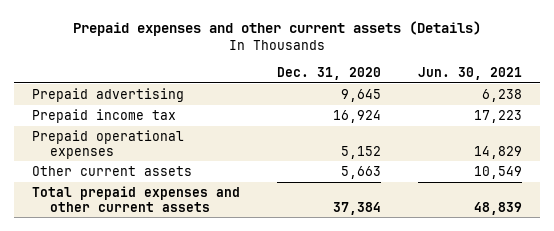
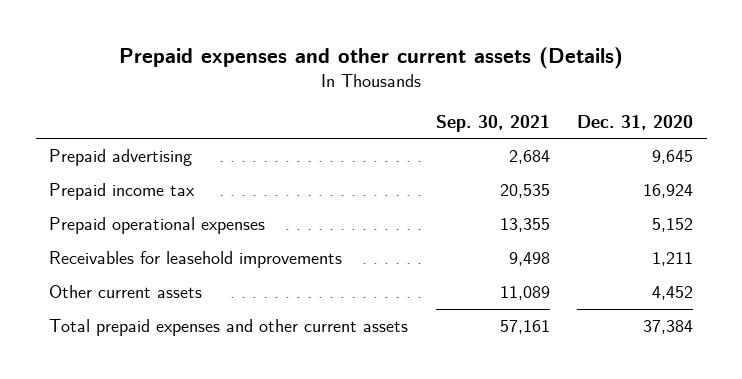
- | Dec. 31, 2020 | Jun. 30, 2021
+ | Sep. 30, 2021 | Dec. 31, 2020
- Other current assets | 5,663 | 10,549
+ Receivables for leasehold improvements | 9,498 | 1,211
+ Other current assets | 11,089 | 4,452

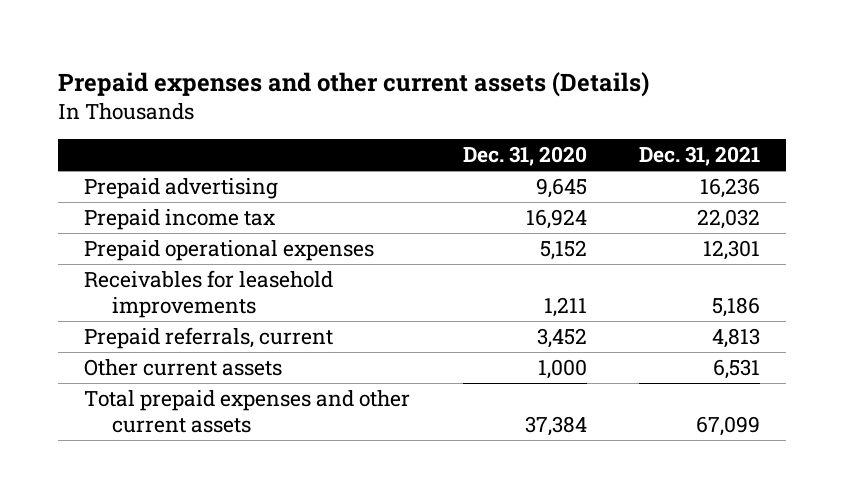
- | Sep. 30, 2021 | Dec. 31, 2020
+ | Dec. 31, 2020 | Dec. 31, 2021
- Other current assets | 11,089 | 4,452
+ Prepaid referrals, current | 3,452 | 4,813
+ Other current assets | 1,000 | 6,531

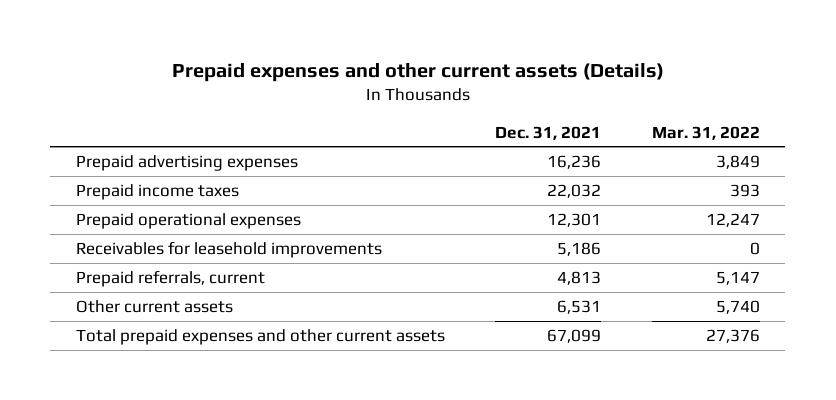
- | Dec. 31, 2020 | Dec. 31, 2021
+ | Dec. 31, 2021 | Mar. 31, 2022
- Prepaid advertising | 9,645 | 16,236
- Prepaid income tax | 16,924 | 22,032
+ Prepaid advertising expenses | 16,236 | 3,849
+ Prepaid income taxes | 22,032 | 393

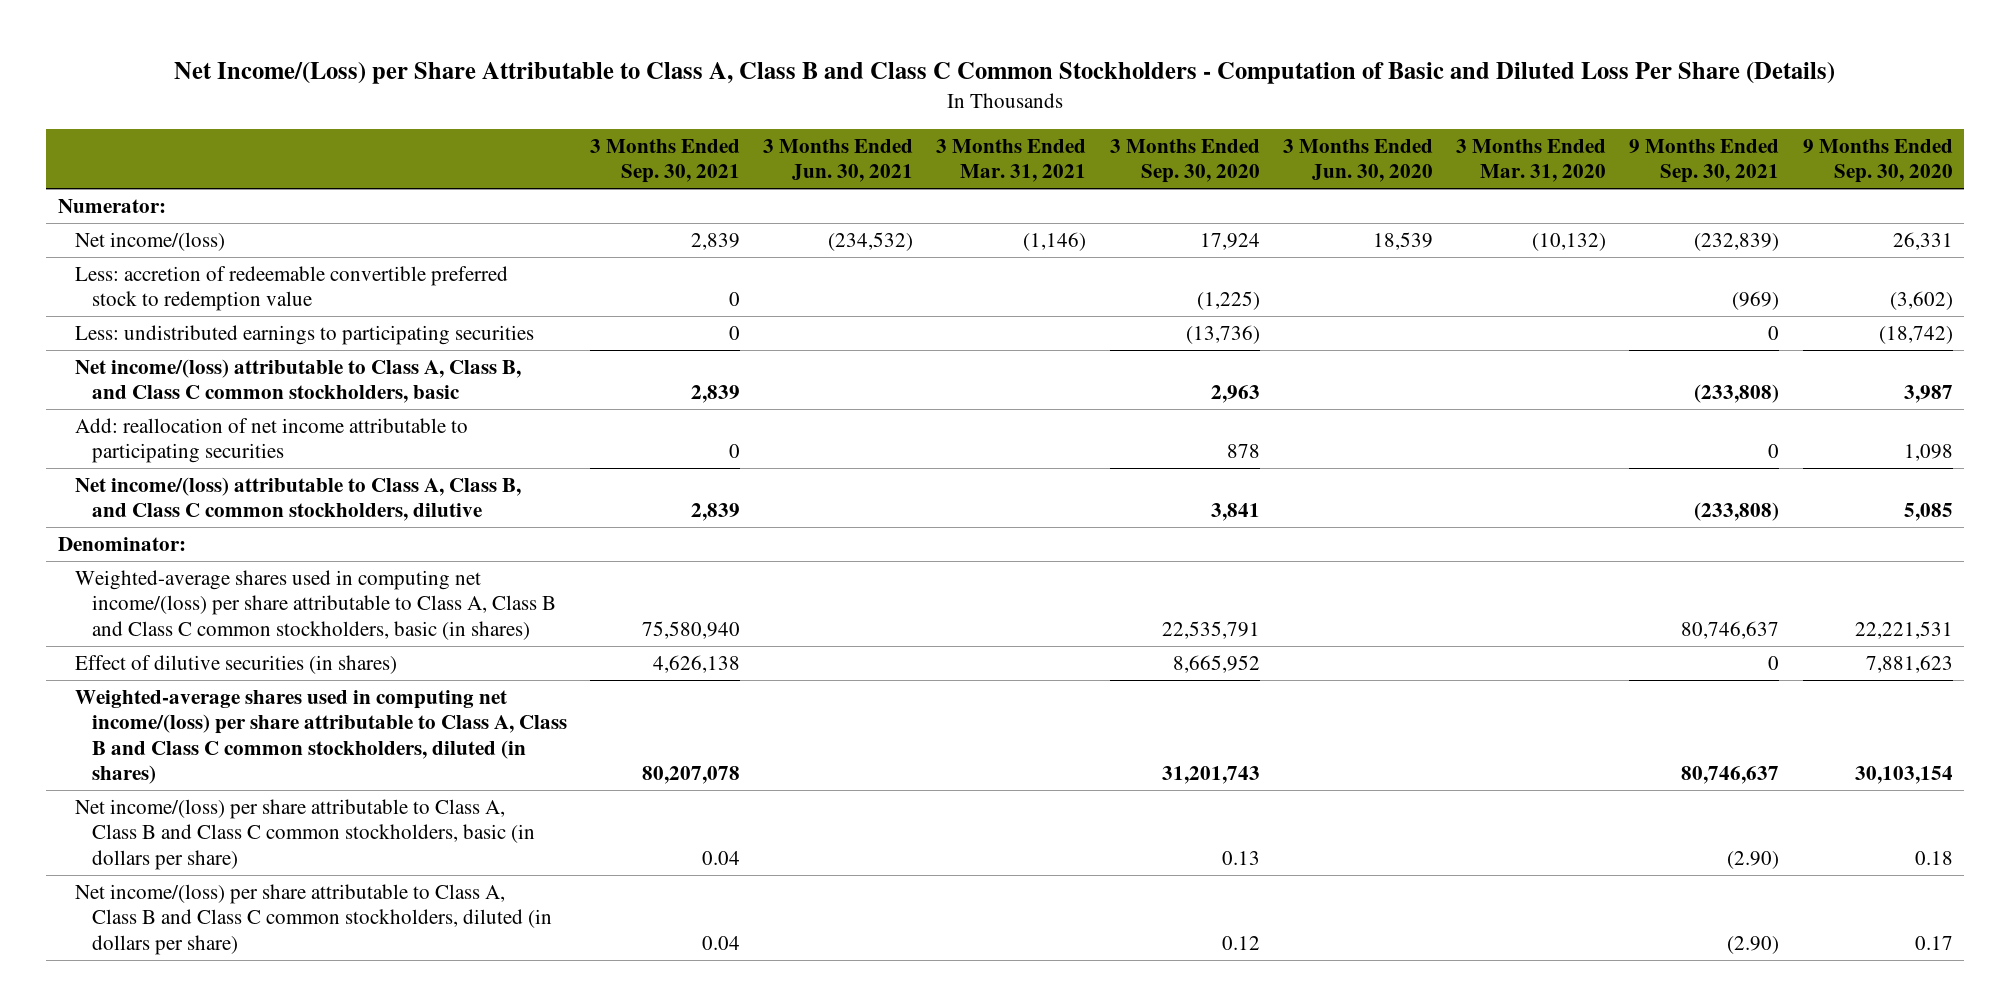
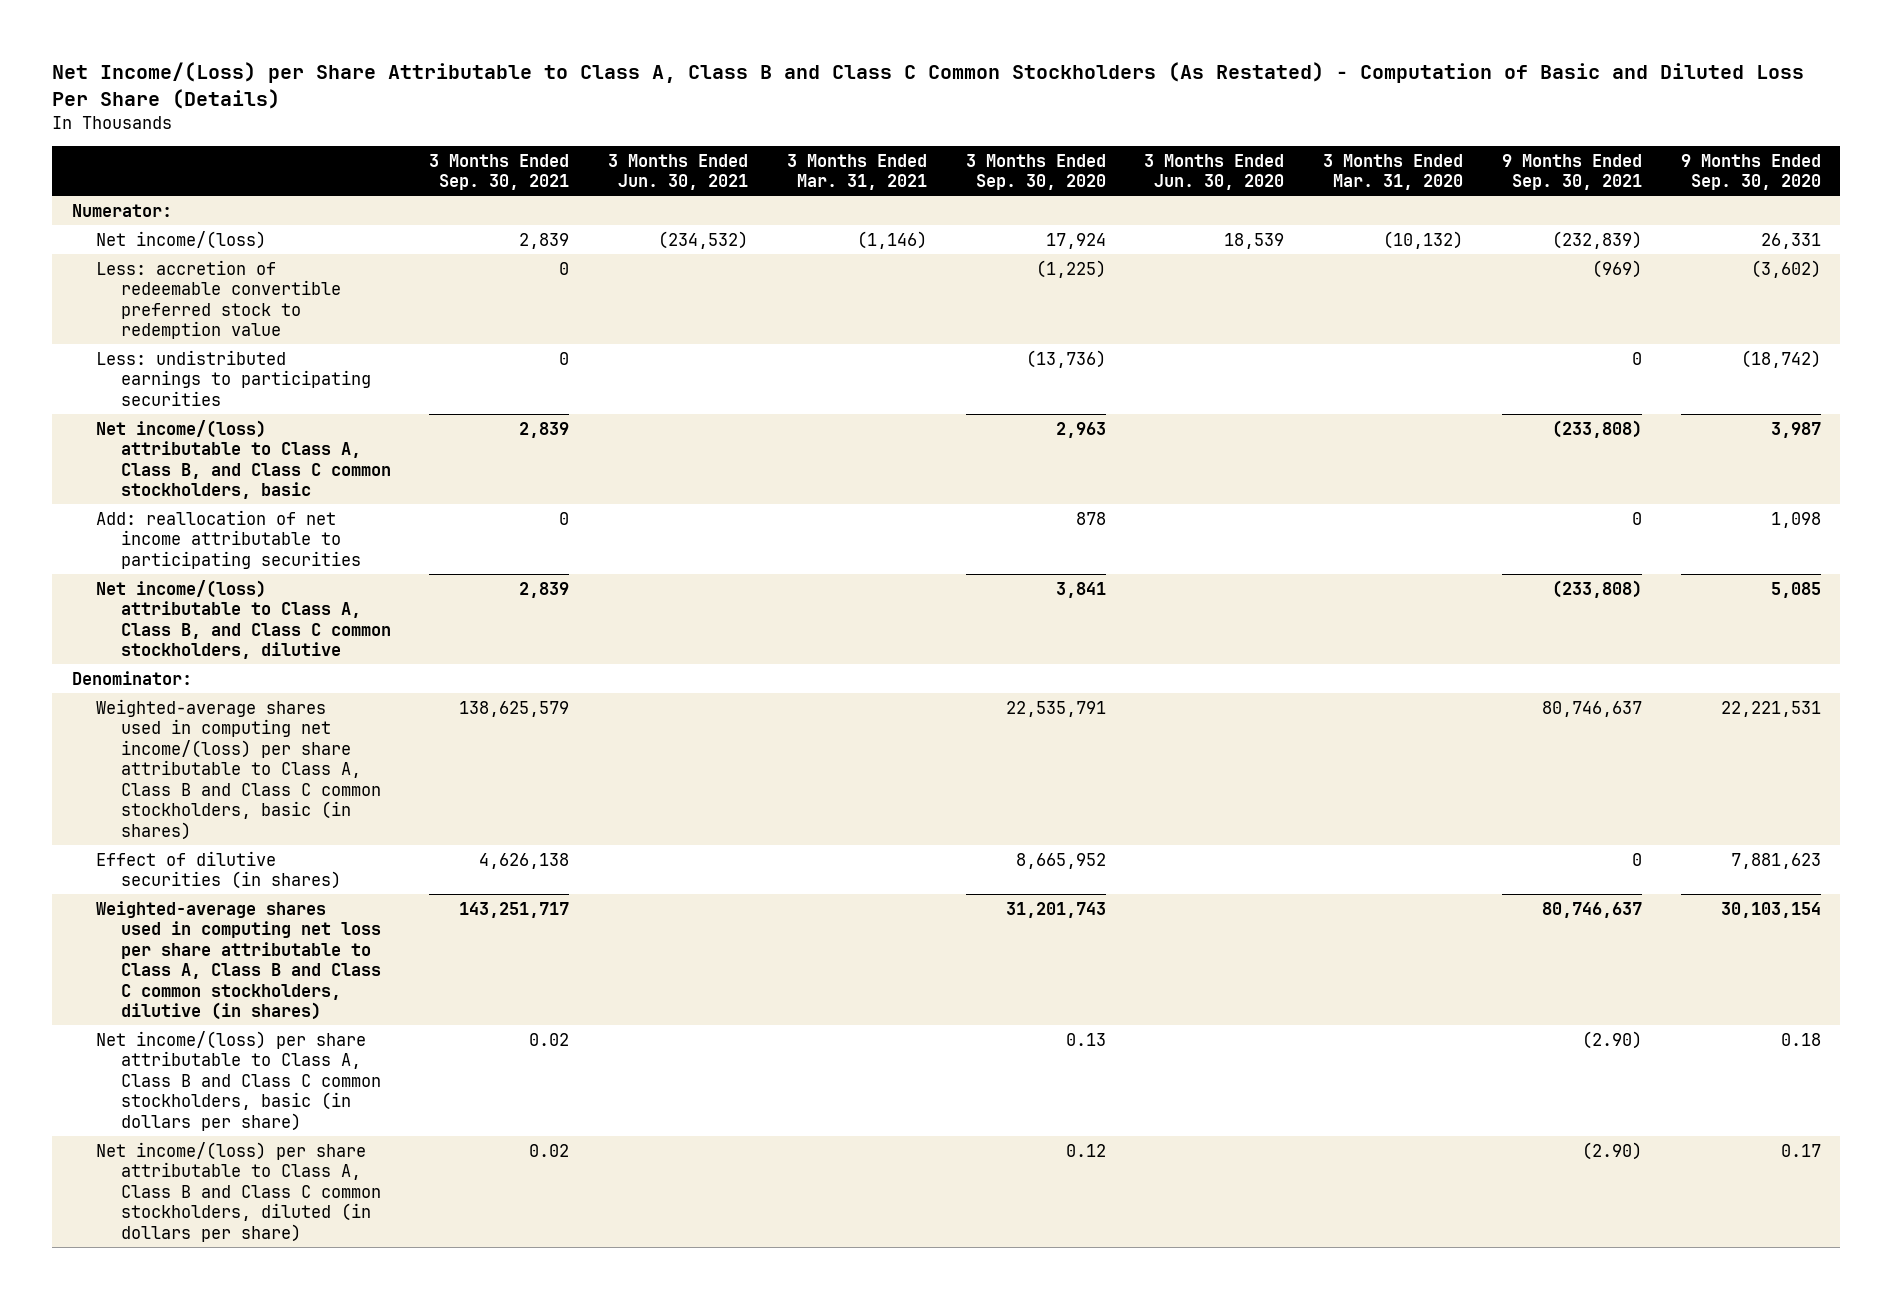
- Net Income/(Loss) per Share Attributable to Class A, Class B and Class C Common Stockholders - Computation of Basic and Diluted Loss Per Share (Details)
+ Net Income/(Loss) per Share Attributable to Class A, Class B and Class C Common Stockholders (As Restated) - Computation of Basic and Diluted Loss Per Share (Details)
- Weighted-average shares used in computing net income/(loss) per share attributable to Class A, Class B and Class C common stockholders, basic (in shares) | 75,580,940 | | | 22,535,791 | | | 80,746,637 | 22,221,531
+ Weighted-average shares used in computing net income/(loss) per share attributable to Class A, Class B and Class C common stockholders, basic (in shares) | 138,625,579 | | | 22,535,791 | | | 80,746,637 | 22,221,531
- Weighted-average shares used in computing net income/(loss) per share attributable to Class A, Class B and Class C common stockholders, diluted (in shares) | 80,207,078 | | | 31,201,743 | | | 80,746,637 | 30,103,154
- Net income/(loss) per share attributable to Class A, Class B and Class C common stockholders, basic (in dollars per share) | 0.04 | | | 0.13 | | | (2.90) | 0.18
- Net income/(loss) per share attributable to Class A, Class B and Class C common stockholders, diluted (in dollars per share) | 0.04 | | | 0.12 | | | (2.90) | 0.17
+ Weighted-average shares used in computing net loss per share attributable to Class A, Class B and Class C common stockholders, dilutive (in shares) | 143,251,717 | | | 31,201,743 | | | 80,746,637 | 30,103,154
+ Net income/(loss) per share attributable to Class A, Class B and Class C common stockholders, basic (in dollars per share) | 0.02 | | | 0.13 | | | (2.90) | 0.18
+ Net income/(loss) per share attributable to Class A, Class B and Class C common stockholders, diluted (in dollars per share) | 0.02 | | | 0.12 | | | (2.90) | 0.17

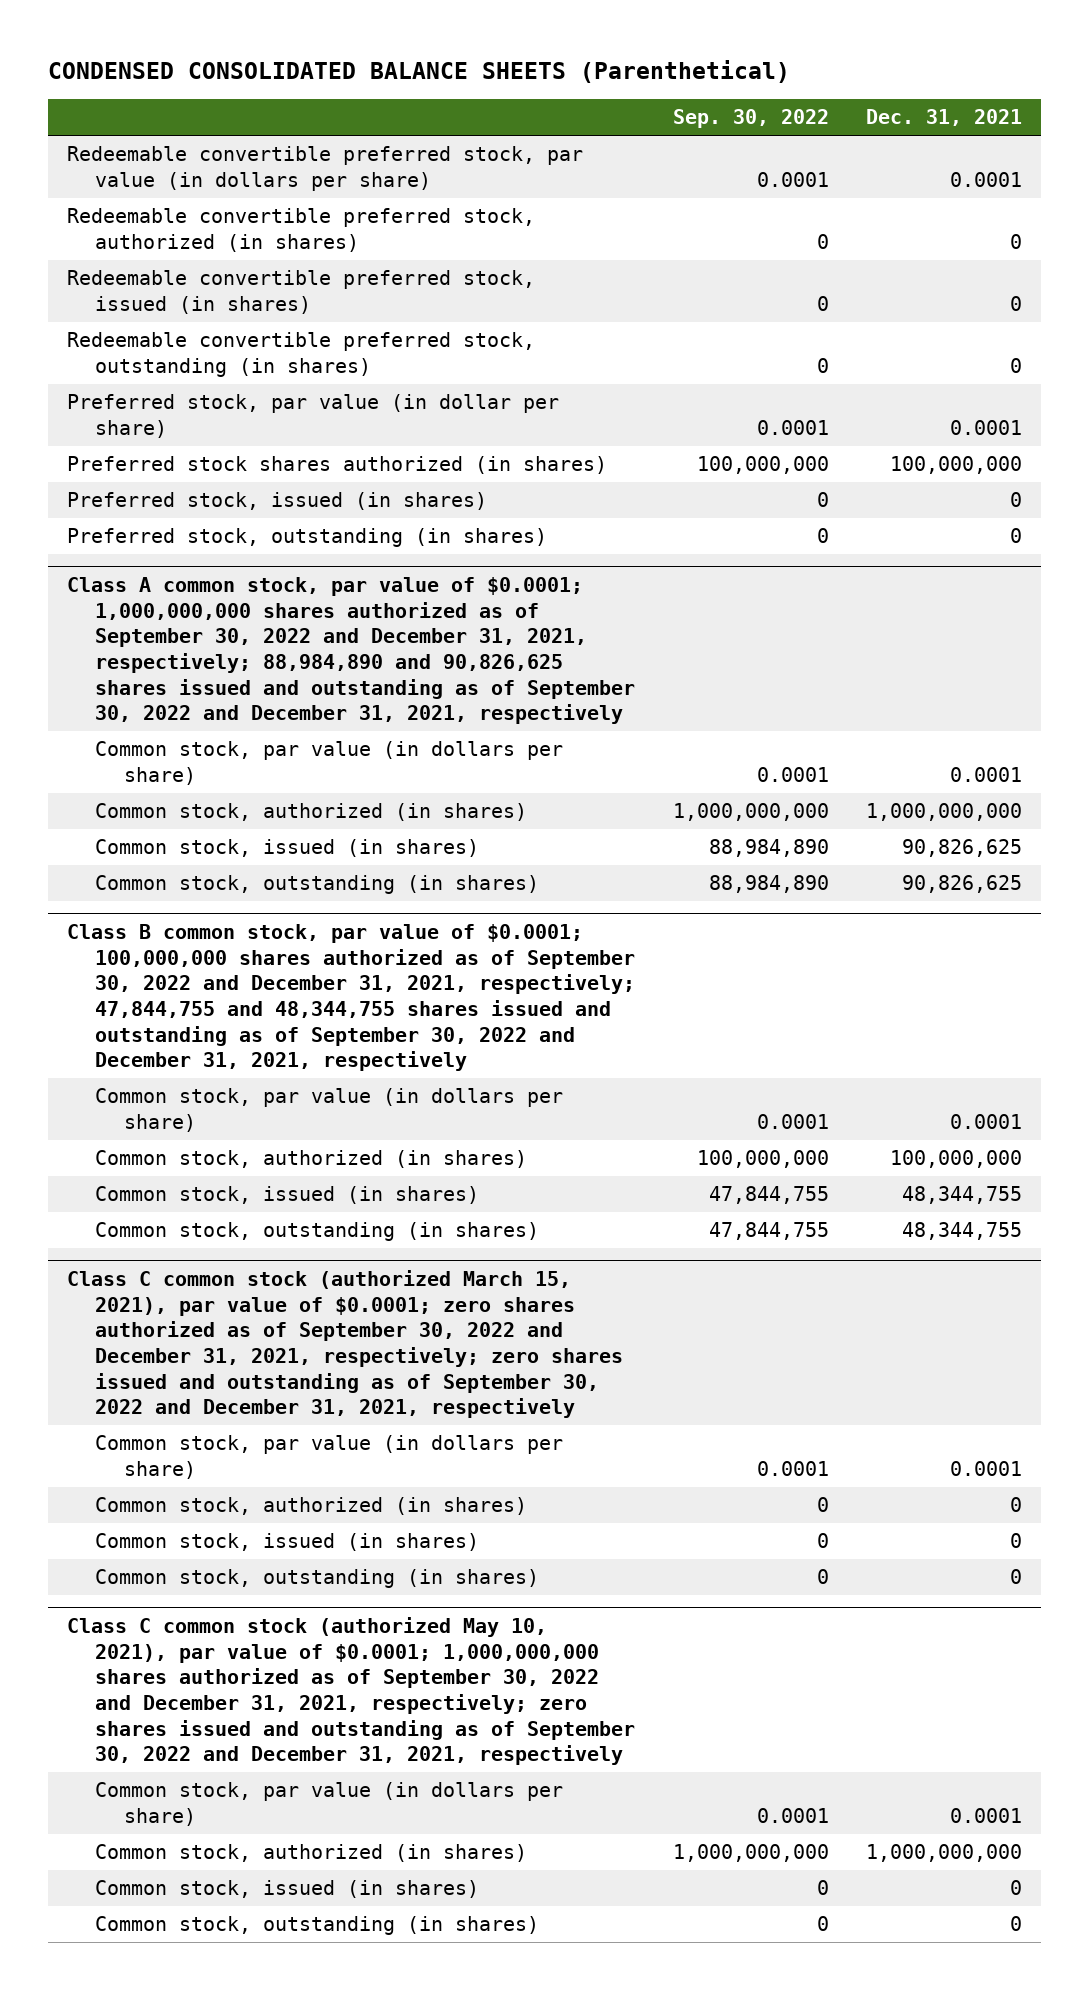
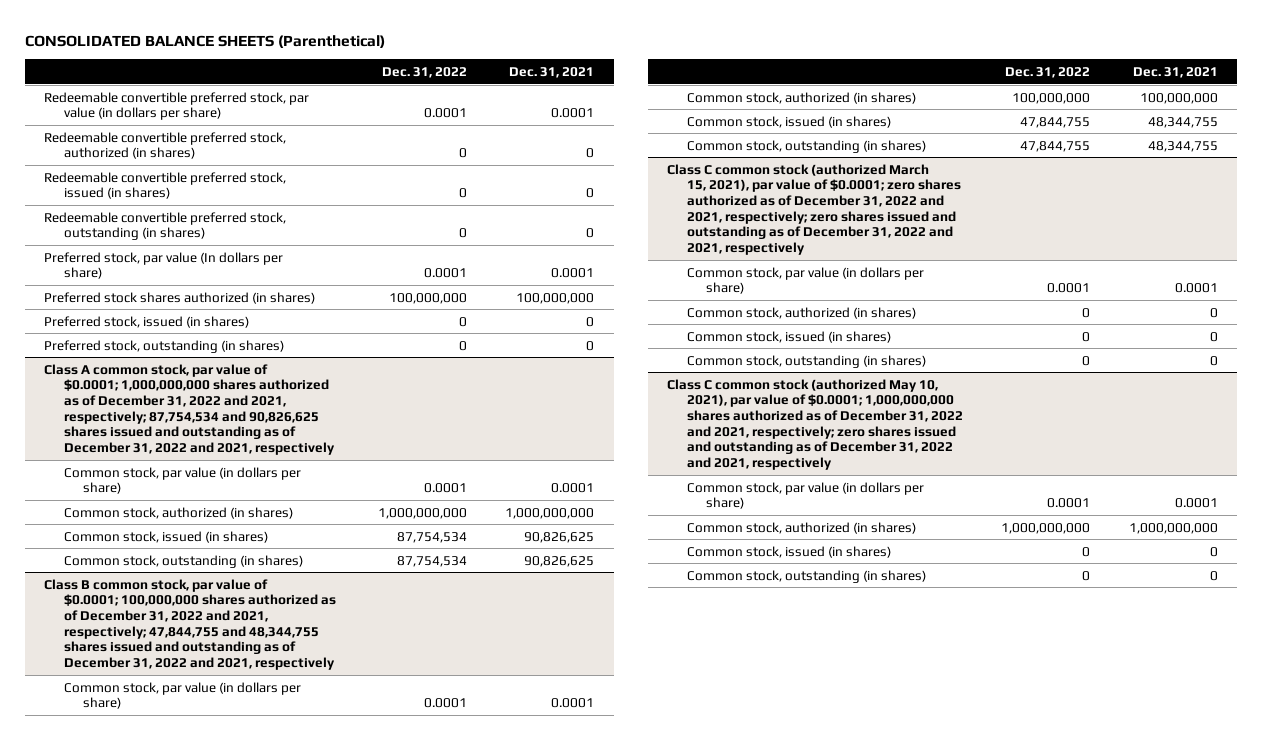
- CONDENSED CONSOLIDATED BALANCE SHEETS (Parenthetical)
+ CONSOLIDATED BALANCE SHEETS (Parenthetical)
- | Sep. 30, 2022 | Dec. 31, 2021
+ | Dec. 31, 2022 | Dec. 31, 2021
- Preferred stock, par value (in dollar per share) | 0.0001 | 0.0001
+ Preferred stock, par value (In dollars per share) | 0.0001 | 0.0001
- Class A common stock, par value of $0.0001; 1,000,000,000 shares authorized as of September 30, 2022 and December 31, 2021, respectively; 88,984,890 and 90,826,625 shares issued and outstanding as of September 30, 2022 and December 31, 2021, respectively
+ Class A common stock, par value of $0.0001; 1,000,000,000 shares authorized as of December 31, 2022 and 2021, respectively; 87,754,534 and 90,826,625 shares issued and outstanding as of December 31, 2022 and 2021, respectively
- Class B common stock, par value of $0.0001; 100,000,000 shares authorized as of September 30, 2022 and December 31, 2021, respectively; 47,844,755 and 48,344,755 shares issued and outstanding as of September 30, 2022 and December 31, 2021, respectively
+ Class B common stock, par value of $0.0001; 100,000,000 shares authorized as of December 31, 2022 and 2021, respectively; 47,844,755 and 48,344,755 shares issued and outstanding as of December 31, 2022 and 2021, respectively
- Class C common stock (authorized March 15, 2021), par value of $0.0001; zero shares authorized as of September 30, 2022 and December 31, 2021, respectively; zero shares issued and outstanding as of September 30, 2022 and December 31, 2021, respectively
+ Class C common stock (authorized March 15, 2021), par value of $0.0001; zero shares authorized as of December 31, 2022 and 2021, respectively; zero shares issued and outstanding as of December 31, 2022 and 2021, respectively
- Class C common stock (authorized May 10, 2021), par value of $0.0001; 1,000,000,000 shares authorized as of September 30, 2022 and December 31, 2021, respectively; zero shares issued and outstanding as of September 30, 2022 and December 31, 2021, respectively
+ Class C common stock (authorized May 10, 2021), par value of $0.0001; 1,000,000,000 shares authorized as of December 31, 2022 and 2021, respectively; zero shares issued and outstanding as of December 31, 2022 and 2021, respectively

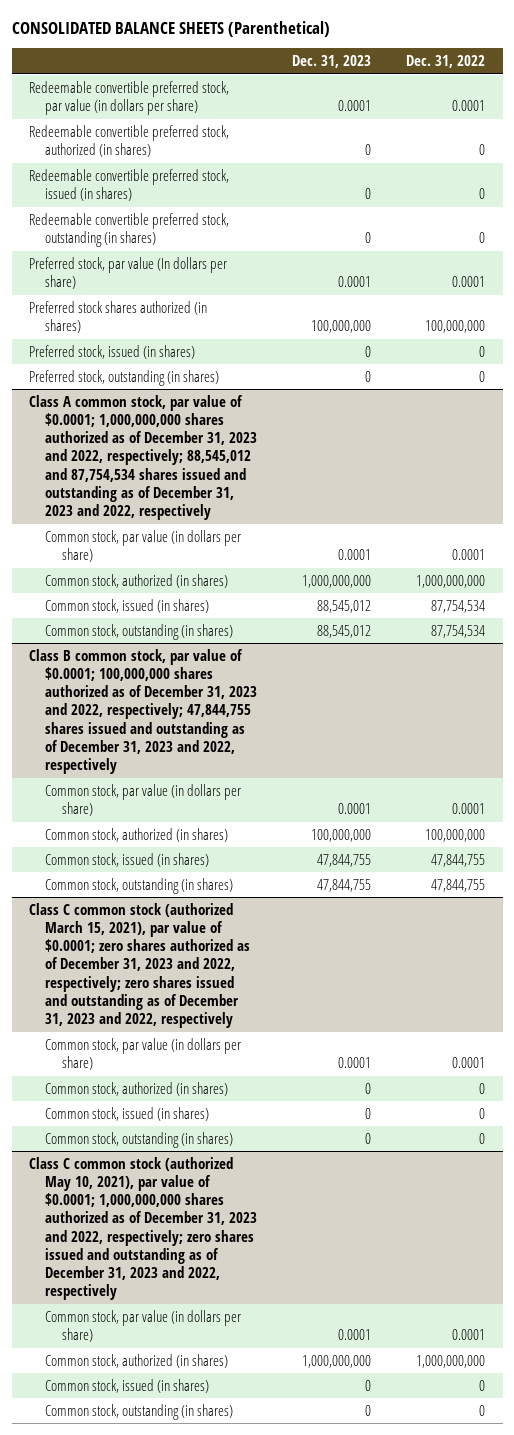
- | Dec. 31, 2022 | Dec. 31, 2021
+ | Dec. 31, 2023 | Dec. 31, 2022
- Class A common stock, par value of $0.0001; 1,000,000,000 shares authorized as of December 31, 2022 and 2021, respectively; 87,754,534 and 90,826,625 shares issued and outstanding as of December 31, 2022 and 2021, respectively
+ Class A common stock, par value of $0.0001; 1,000,000,000 shares authorized as of December 31, 2023 and 2022, respectively; 88,545,012 and 87,754,534 shares issued and outstanding as of December 31, 2023 and 2022, respectively
- Class B common stock, par value of $0.0001; 100,000,000 shares authorized as of December 31, 2022 and 2021, respectively; 47,844,755 and 48,344,755 shares issued and outstanding as of December 31, 2022 and 2021, respectively
+ Class B common stock, par value of $0.0001; 100,000,000 shares authorized as of December 31, 2023 and 2022, respectively; 47,844,755 shares issued and outstanding as of December 31, 2023 and 2022, respectively
- Class C common stock (authorized March 15, 2021), par value of $0.0001; zero shares authorized as of December 31, 2022 and 2021, respectively; zero shares issued and outstanding as of December 31, 2022 and 2021, respectively
+ Class C common stock (authorized March 15, 2021), par value of $0.0001; zero shares authorized as of December 31, 2023 and 2022, respectively; zero shares issued and outstanding as of December 31, 2023 and 2022, respectively
- Class C common stock (authorized May 10, 2021), par value of $0.0001; 1,000,000,000 shares authorized as of December 31, 2022 and 2021, respectively; zero shares issued and outstanding as of December 31, 2022 and 2021, respectively
+ Class C common stock (authorized May 10, 2021), par value of $0.0001; 1,000,000,000 shares authorized as of December 31, 2023 and 2022, respectively; zero shares issued and outstanding as of December 31, 2023 and 2022, respectively

